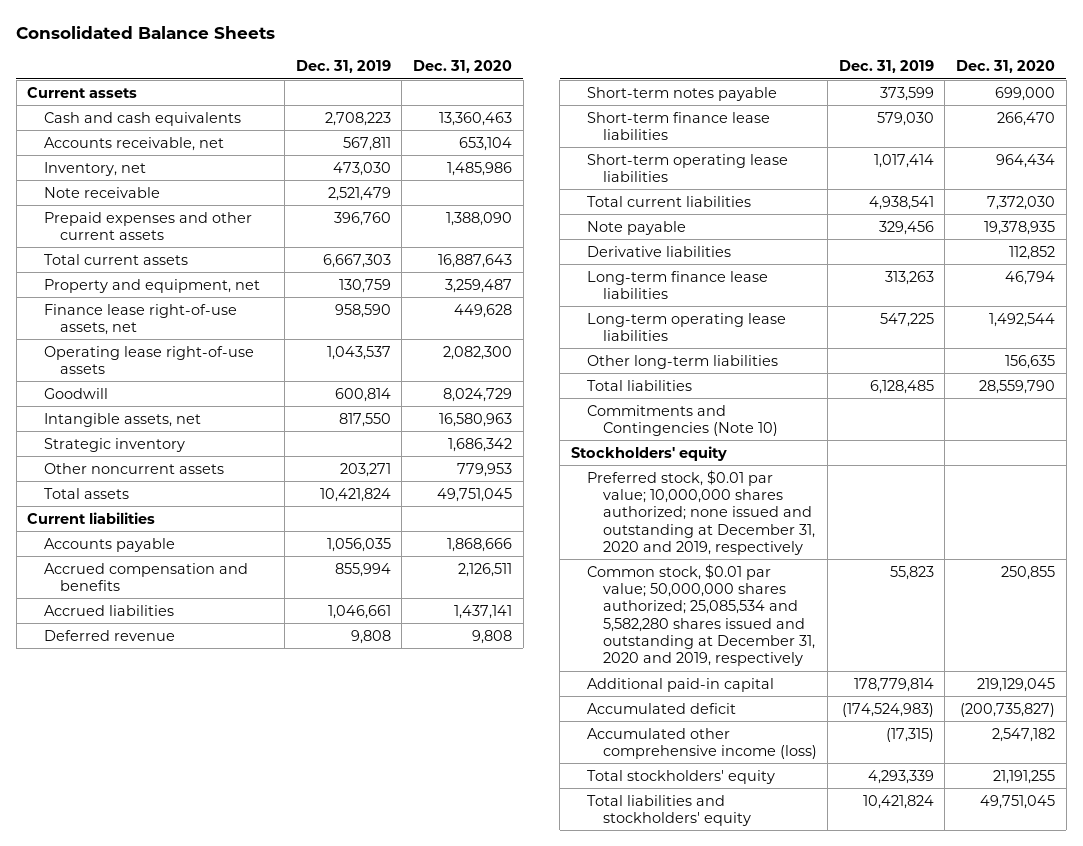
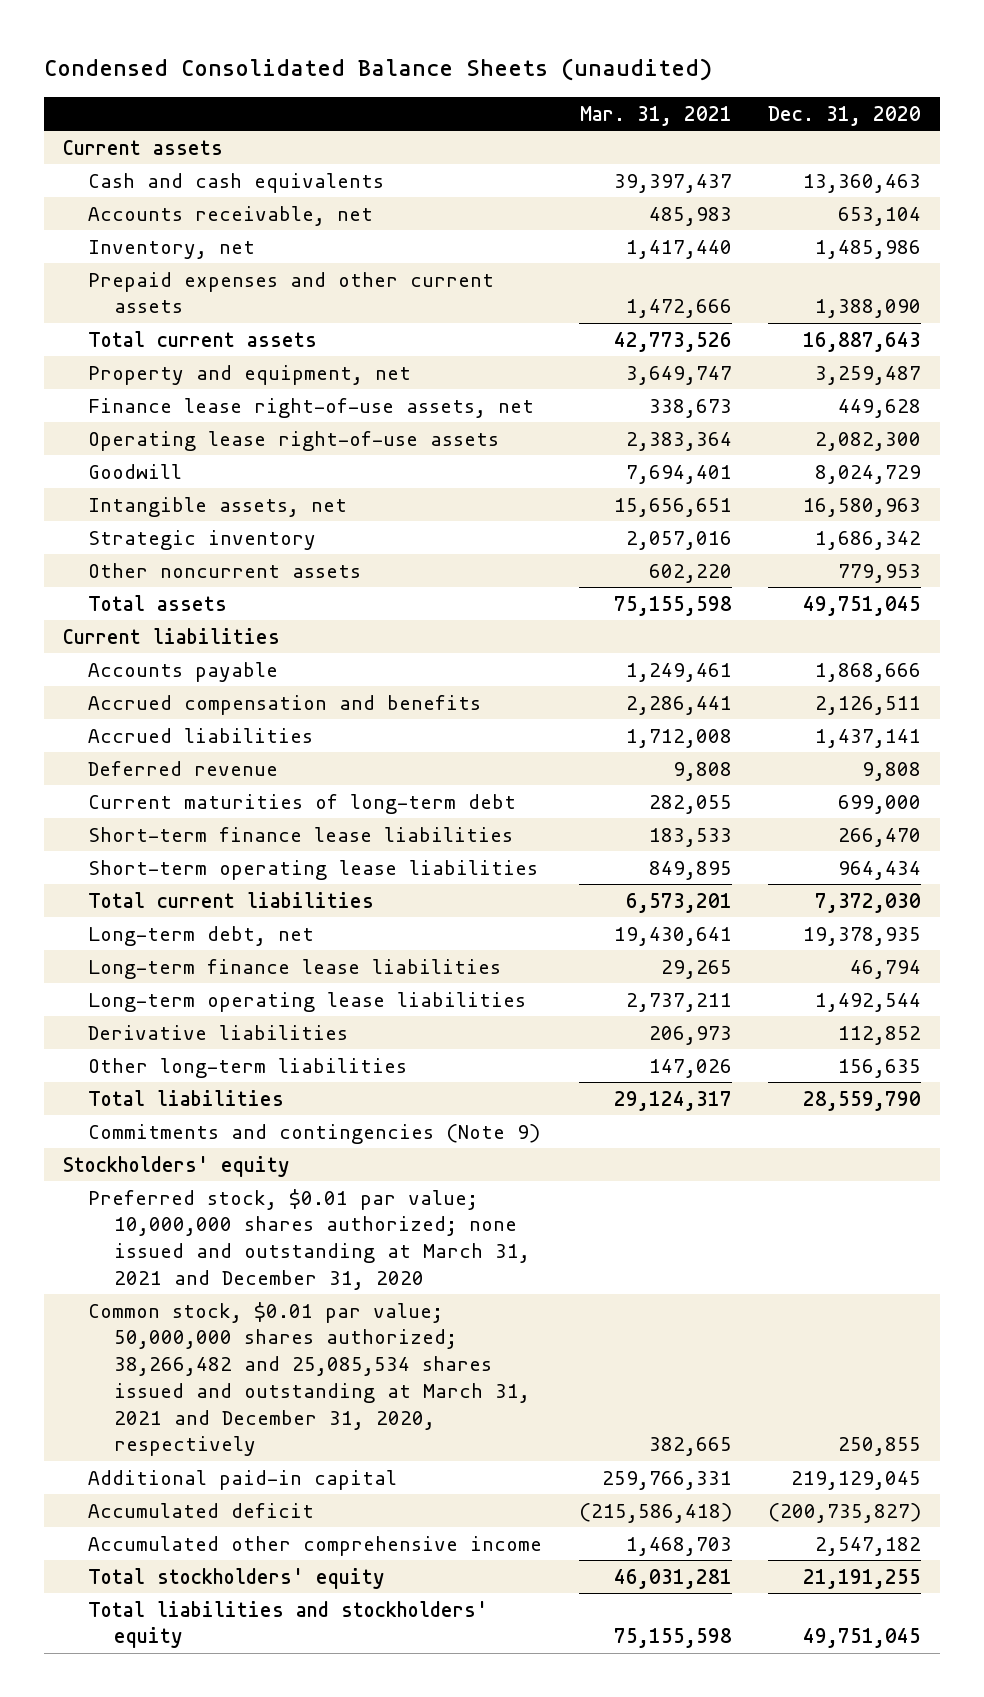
- Consolidated Balance Sheets
+ Condensed Consolidated Balance Sheets (unaudited)
- | Dec. 31, 2019 | Dec. 31, 2020
+ | Mar. 31, 2021 | Dec. 31, 2020
- Note receivable | 2,521,479 |
- Short-term notes payable | 373,599 | 699,000
+ Current maturities of long-term debt | 282,055 | 699,000
- Note payable | 329,456 | 19,378,935
+ Long-term debt, net | 19,430,641 | 19,378,935
moved down: Derivative liabilities | 206,973 | 112,852
- Commitments and Contingencies (Note 10)
+ Commitments and contingencies (Note 9)
- Preferred stock, $0.01 par value; 10,000,000 shares authorized; none issued and outstanding at December 31, 2020 and 2019, respectively
- Common stock, $0.01 par value; 50,000,000 shares authorized; 25,085,534 and 5,582,280 shares issued and outstanding at December 31, 2020 and 2019, respectively | 55,823 | 250,855
+ Preferred stock, $0.01 par value; 10,000,000 shares authorized; none issued and outstanding at March 31, 2021 and December 31, 2020
+ Common stock, $0.01 par value; 50,000,000 shares authorized; 38,266,482 and 25,085,534 shares issued and outstanding at March 31, 2021 and December 31, 2020, respectively | 382,665 | 250,855
- Accumulated other comprehensive income (loss) | (17,315) | 2,547,182
+ Accumulated other comprehensive income | 1,468,703 | 2,547,182

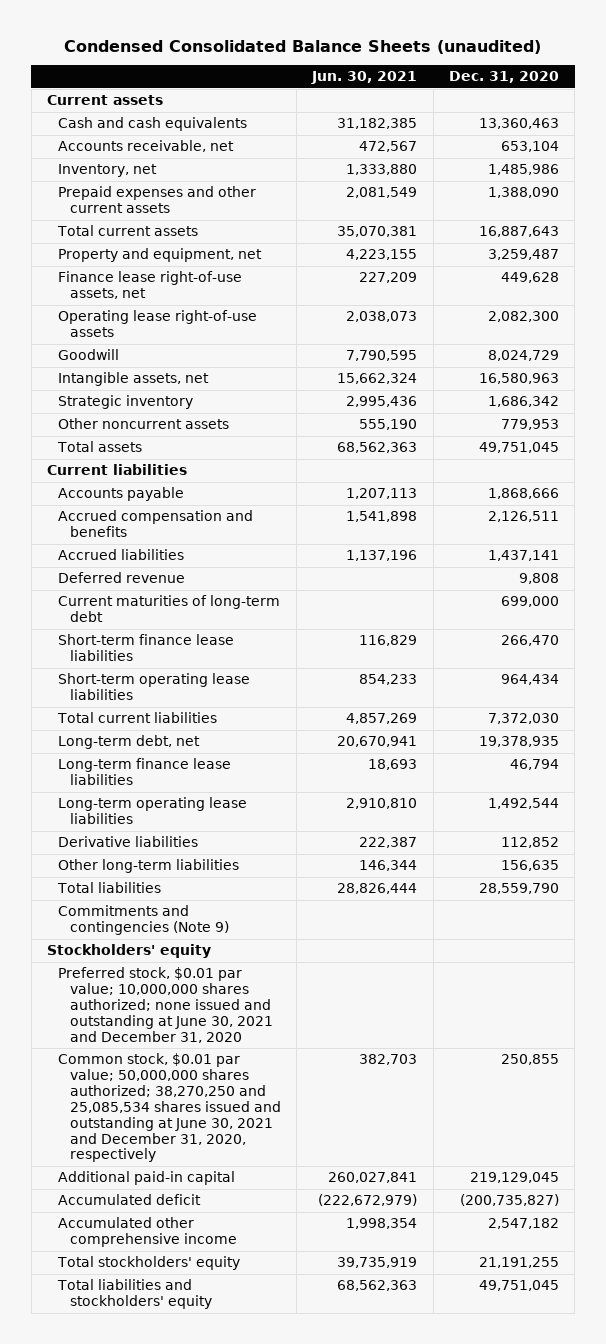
- | Mar. 31, 2021 | Dec. 31, 2020
+ | Jun. 30, 2021 | Dec. 31, 2020
- Preferred stock, $0.01 par value; 10,000,000 shares authorized; none issued and outstanding at March 31, 2021 and December 31, 2020
- Common stock, $0.01 par value; 50,000,000 shares authorized; 38,266,482 and 25,085,534 shares issued and outstanding at March 31, 2021 and December 31, 2020, respectively | 382,665 | 250,855
+ Preferred stock, $0.01 par value; 10,000,000 shares authorized; none issued and outstanding at June 30, 2021 and December 31, 2020
+ Common stock, $0.01 par value; 50,000,000 shares authorized; 38,270,250 and 25,085,534 shares issued and outstanding at June 30, 2021 and December 31, 2020, respectively | 382,703 | 250,855

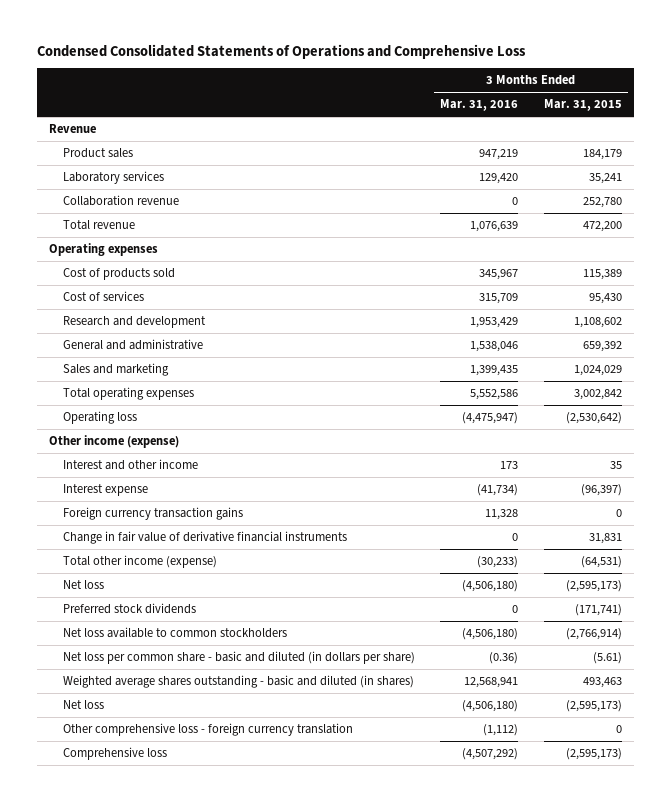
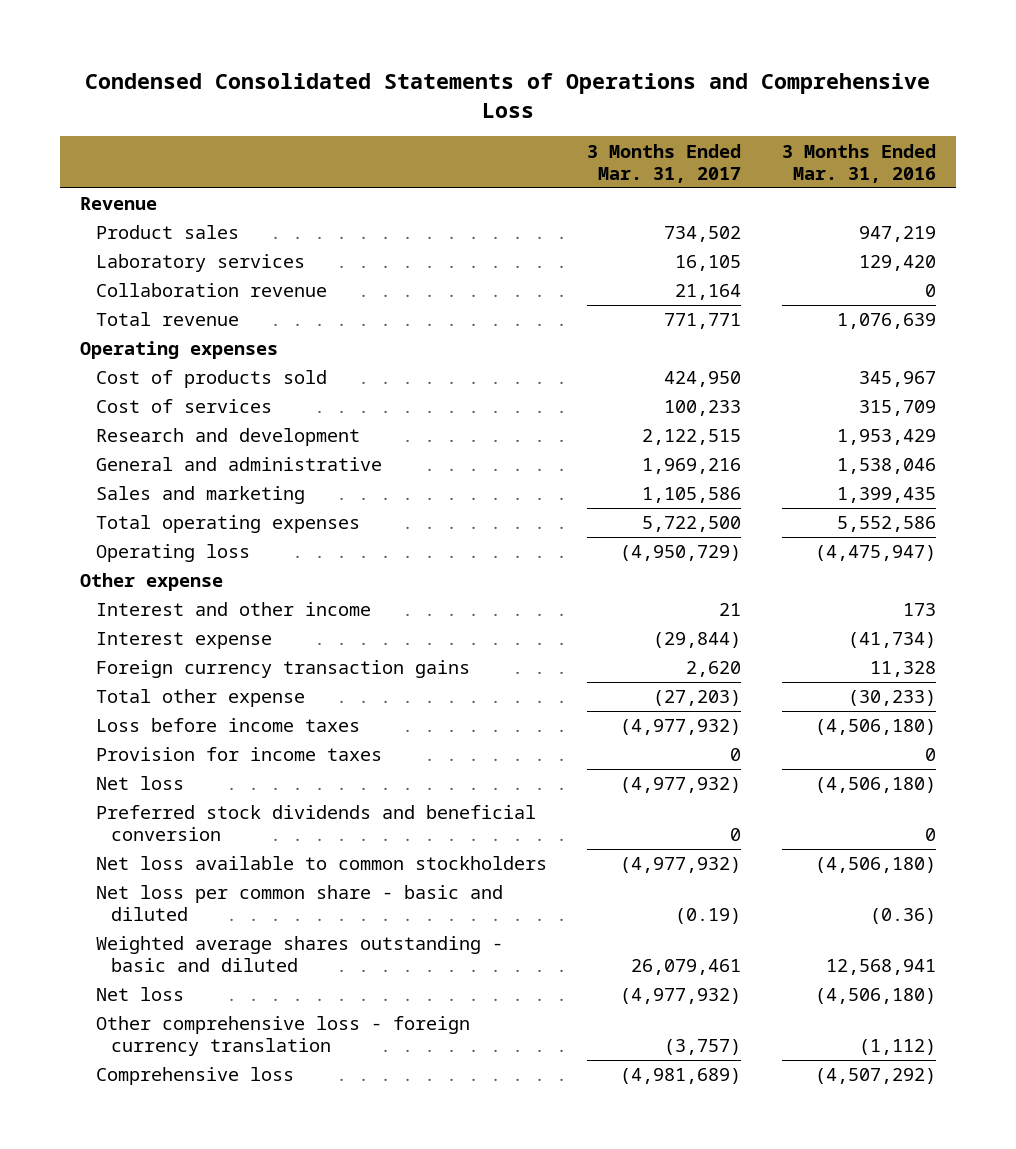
- | 3 Months Ended Mar. 31, 2016 | 3 Months Ended Mar. 31, 2015
+ | 3 Months Ended Mar. 31, 2017 | 3 Months Ended Mar. 31, 2016
- Other income (expense)
+ Other expense
- Change in fair value of derivative financial instruments | 0 | 31,831
- Total other income (expense) | (30,233) | (64,531)
+ Total other expense | (27,203) | (30,233)
+ Loss before income taxes | (4,977,932) | (4,506,180)
+ Provision for income taxes | 0 | 0
- Preferred stock dividends | 0 | (171,741)
+ Preferred stock dividends and beneficial conversion | 0 | 0
- Net loss per common share - basic and diluted (in dollars per share) | (0.36) | (5.61)
- Weighted average shares outstanding - basic and diluted (in shares) | 12,568,941 | 493,463
+ Net loss per common share - basic and diluted | (0.19) | (0.36)
+ Weighted average shares outstanding - basic and diluted | 26,079,461 | 12,568,941

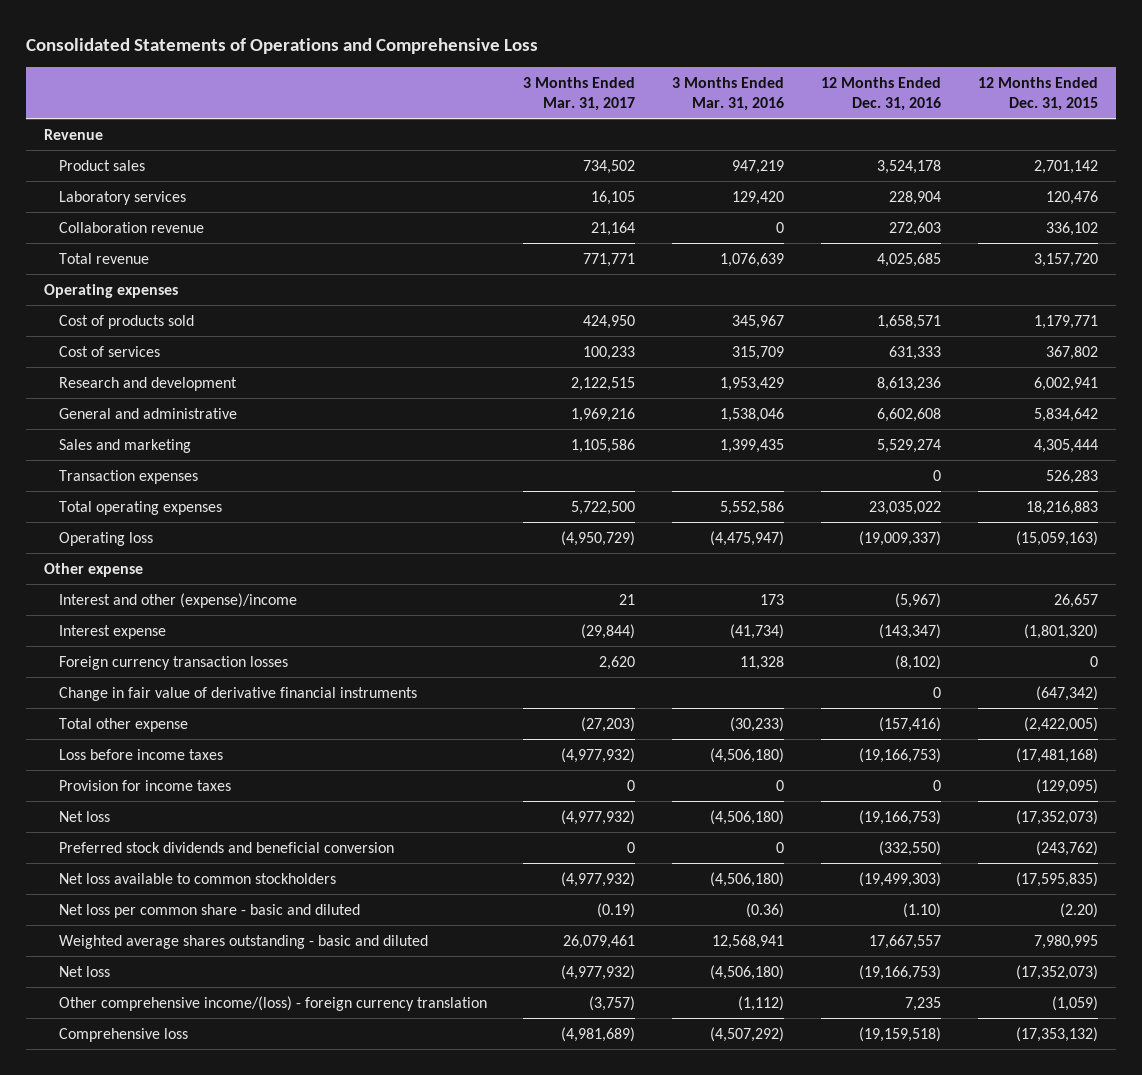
- Condensed Consolidated Statements of Operations and Comprehensive Loss
+ Consolidated Statements of Operations and Comprehensive Loss
- | 3 Months Ended Mar. 31, 2017 | 3 Months Ended Mar. 31, 2016
+ | 3 Months Ended Mar. 31, 2017 | 3 Months Ended Mar. 31, 2016 | 12 Months Ended Dec. 31, 2016 | 12 Months Ended Dec. 31, 2015
+ Transaction expenses | | | 0 | 526,283
- Interest and other income | 21 | 173
+ Interest and other (expense)/income | 21 | 173 | (5,967) | 26,657
- Foreign currency transaction gains | 2,620 | 11,328
+ Foreign currency transaction losses | 2,620 | 11,328 | (8,102) | 0
+ Change in fair value of derivative financial instruments | | | 0 | (647,342)
- Other comprehensive loss - foreign currency translation | (3,757) | (1,112)
+ Other comprehensive income/(loss) - foreign currency translation | (3,757) | (1,112) | 7,235 | (1,059)

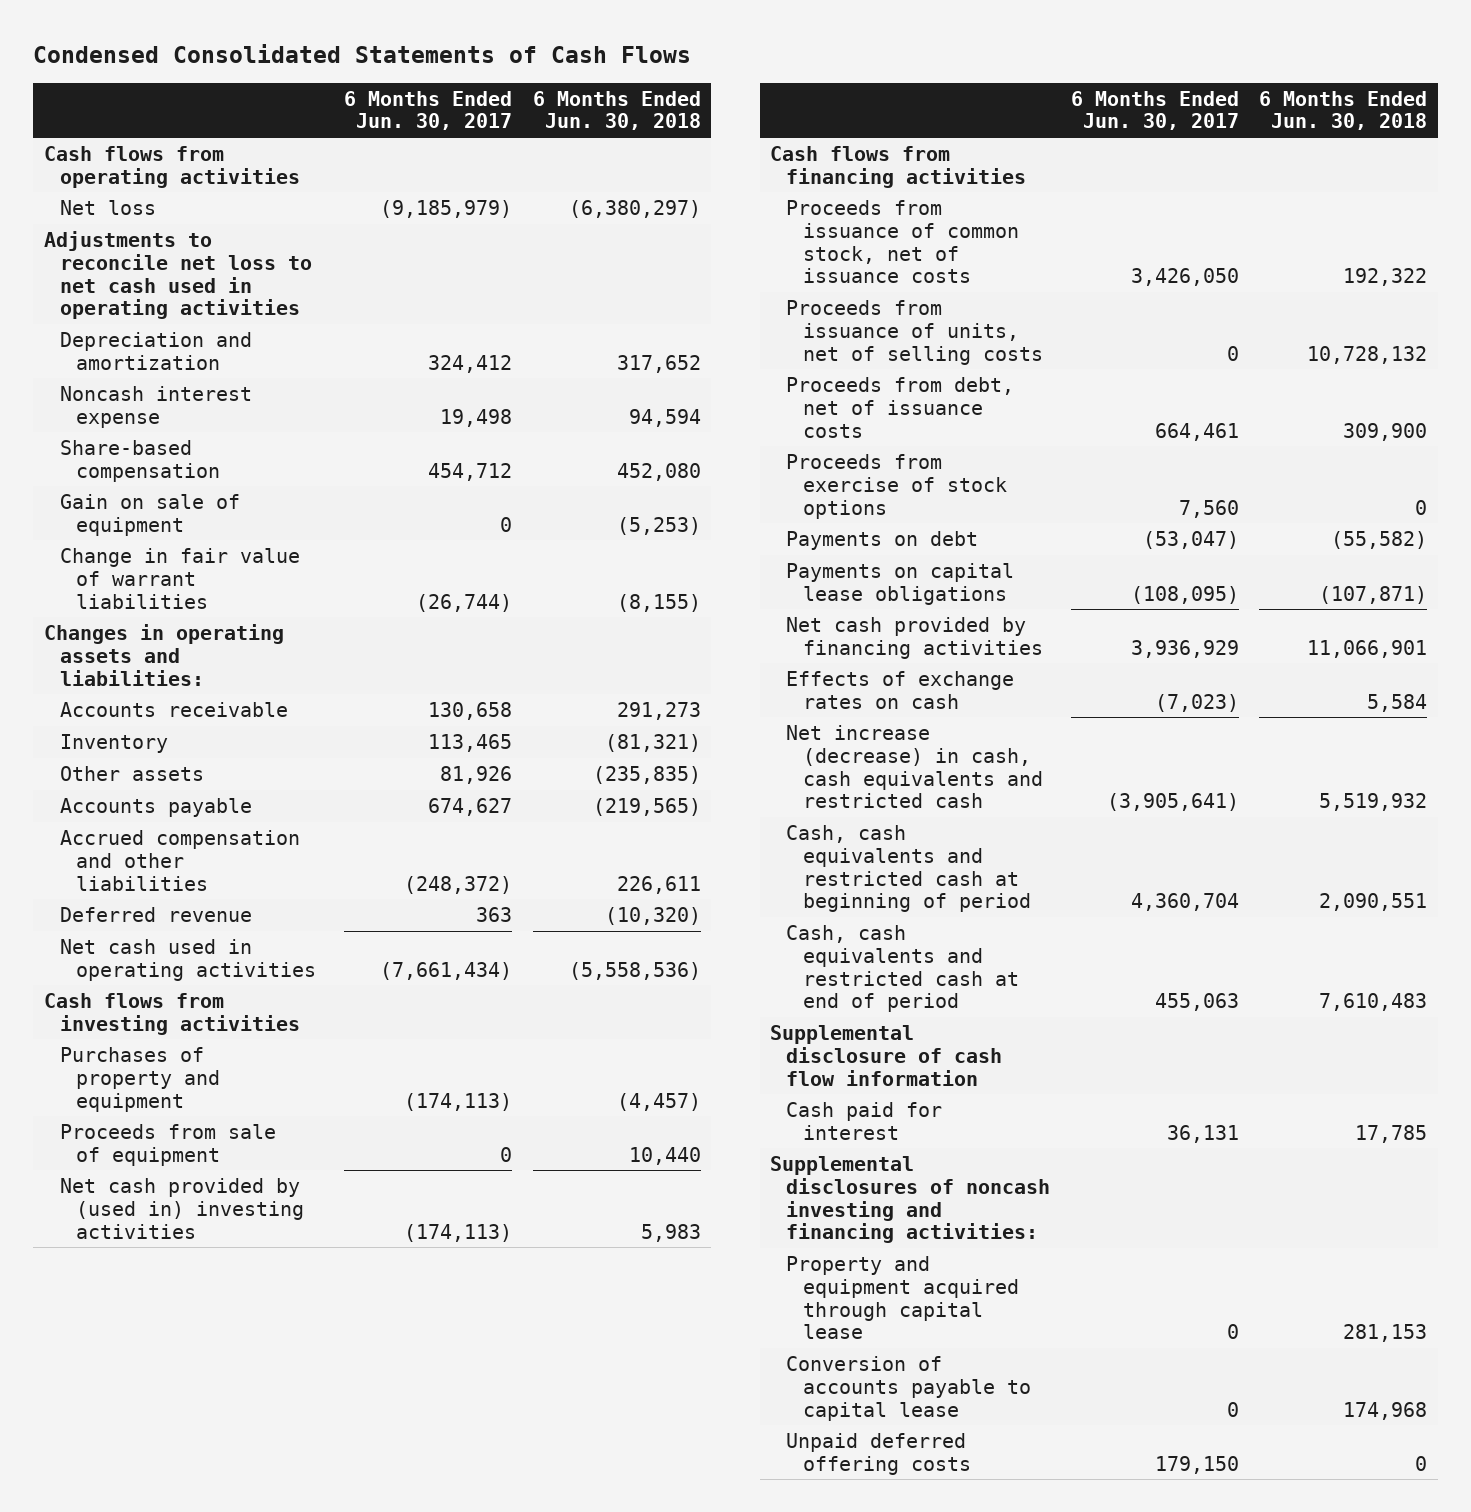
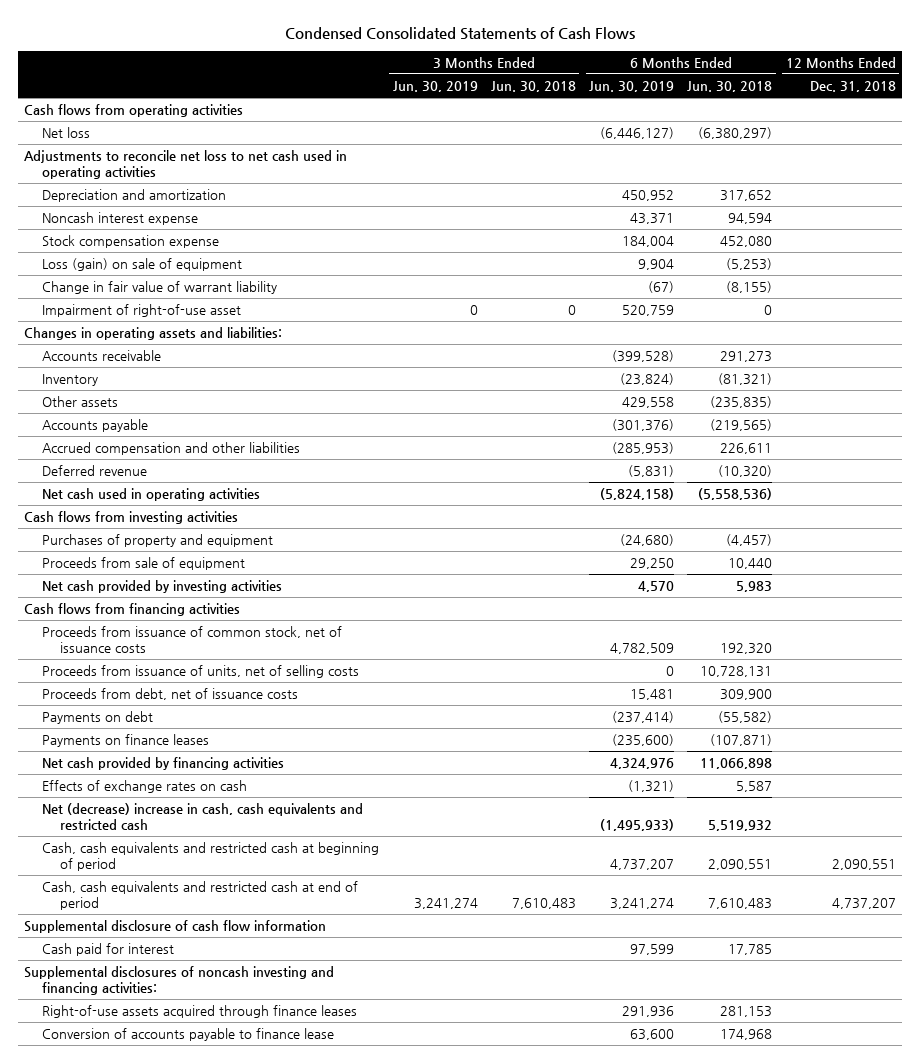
- | 6 Months Ended Jun. 30, 2017 | 6 Months Ended Jun. 30, 2018
+ | 3 Months Ended Jun. 30, 2019 | 3 Months Ended Jun. 30, 2018 | 6 Months Ended Jun. 30, 2019 | 6 Months Ended Jun. 30, 2018 | 12 Months Ended Dec. 31, 2018
- Share-based compensation | 454,712 | 452,080
- Gain on sale of equipment | 0 | (5,253)
- Change in fair value of warrant liabilities | (26,744) | (8,155)
+ Stock compensation expense | | | 184,004 | 452,080 |
+ Loss (gain) on sale of equipment | | | 9,904 | (5,253) |
+ Change in fair value of warrant liability | | | (67) | (8,155) |
+ Impairment of right-of-use asset | 0 | 0 | 520,759 | 0 |
- Net cash provided by (used in) investing activities | (174,113) | 5,983
+ Net cash provided by investing activities | | | 4,570 | 5,983 |
- Proceeds from issuance of common stock, net of issuance costs | 3,426,050 | 192,322
- Proceeds from issuance of units, net of selling costs | 0 | 10,728,132
+ Proceeds from issuance of common stock, net of issuance costs | | | 4,782,509 | 192,320 |
+ Proceeds from issuance of units, net of selling costs | | | 0 | 10,728,131 |
- Proceeds from exercise of stock options | 7,560 | 0
- Payments on capital lease obligations | (108,095) | (107,871)
- Net cash provided by financing activities | 3,936,929 | 11,066,901
- Effects of exchange rates on cash | (7,023) | 5,584
- Net increase (decrease) in cash, cash equivalents and restricted cash | (3,905,641) | 5,519,932
+ Payments on finance leases | | | (235,600) | (107,871) |
+ Net cash provided by financing activities | | | 4,324,976 | 11,066,898 |
+ Effects of exchange rates on cash | | | (1,321) | 5,587 |
+ Net (decrease) increase in cash, cash equivalents and restricted cash | | | (1,495,933) | 5,519,932 |
- Property and equipment acquired through capital lease | 0 | 281,153
- Conversion of accounts payable to capital lease | 0 | 174,968
- Unpaid deferred offering costs | 179,150 | 0
+ Right-of-use assets acquired through finance leases | | | 291,936 | 281,153 |
+ Conversion of accounts payable to finance lease | | | 63,600 | 174,968 |

